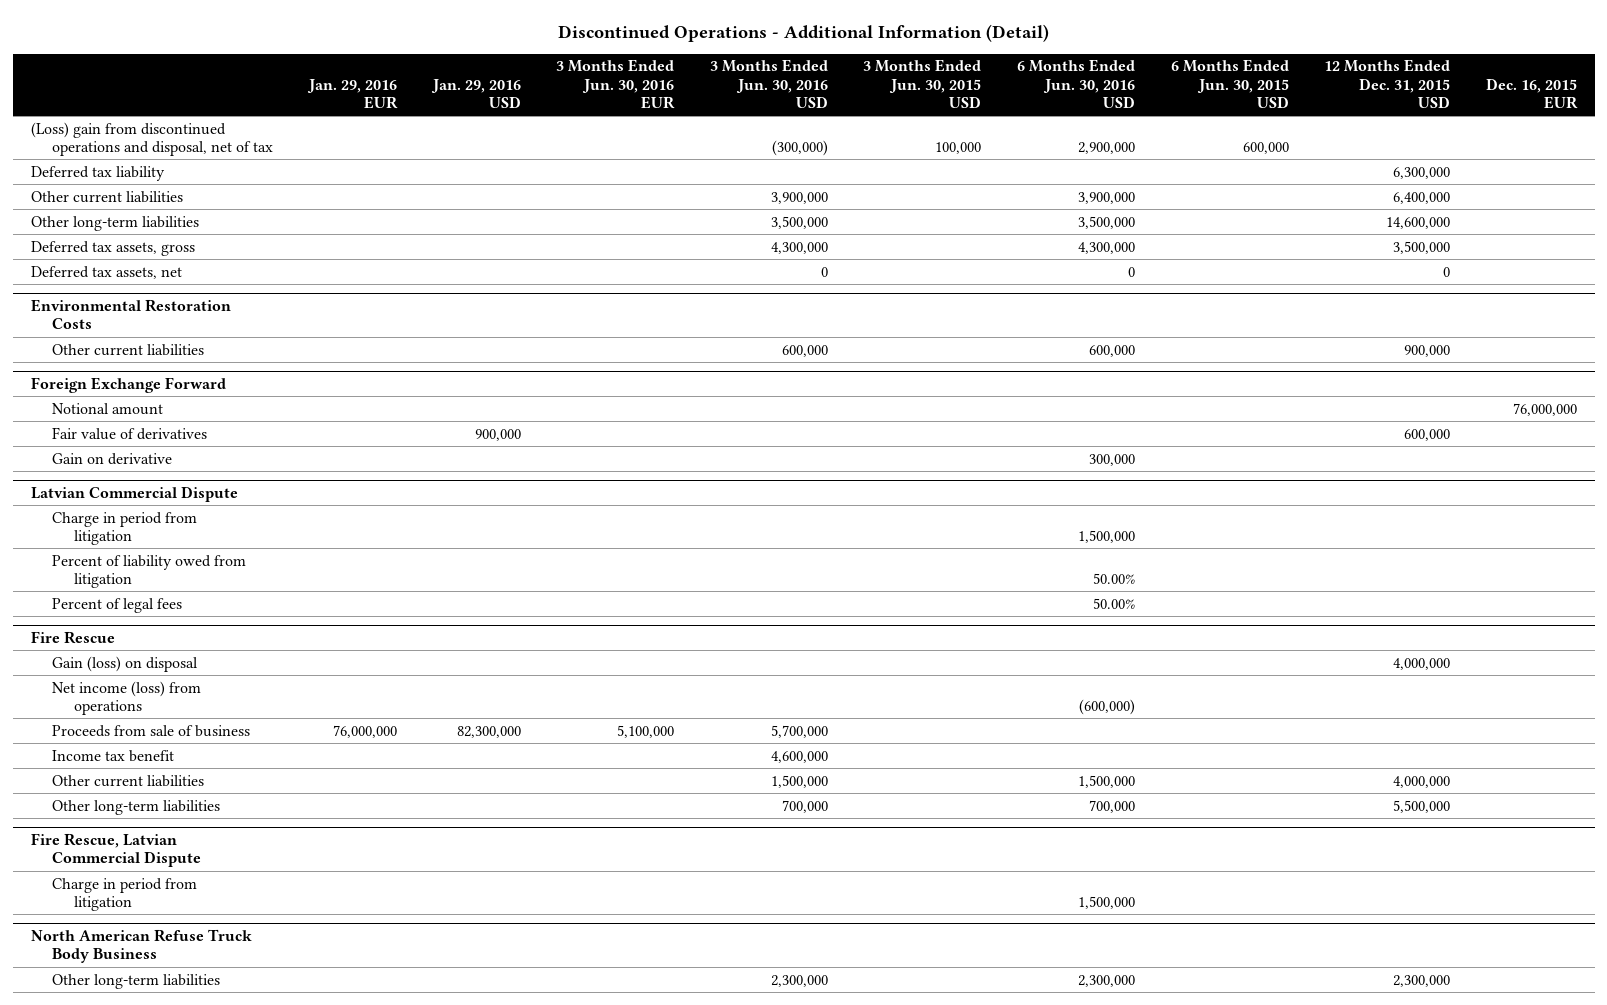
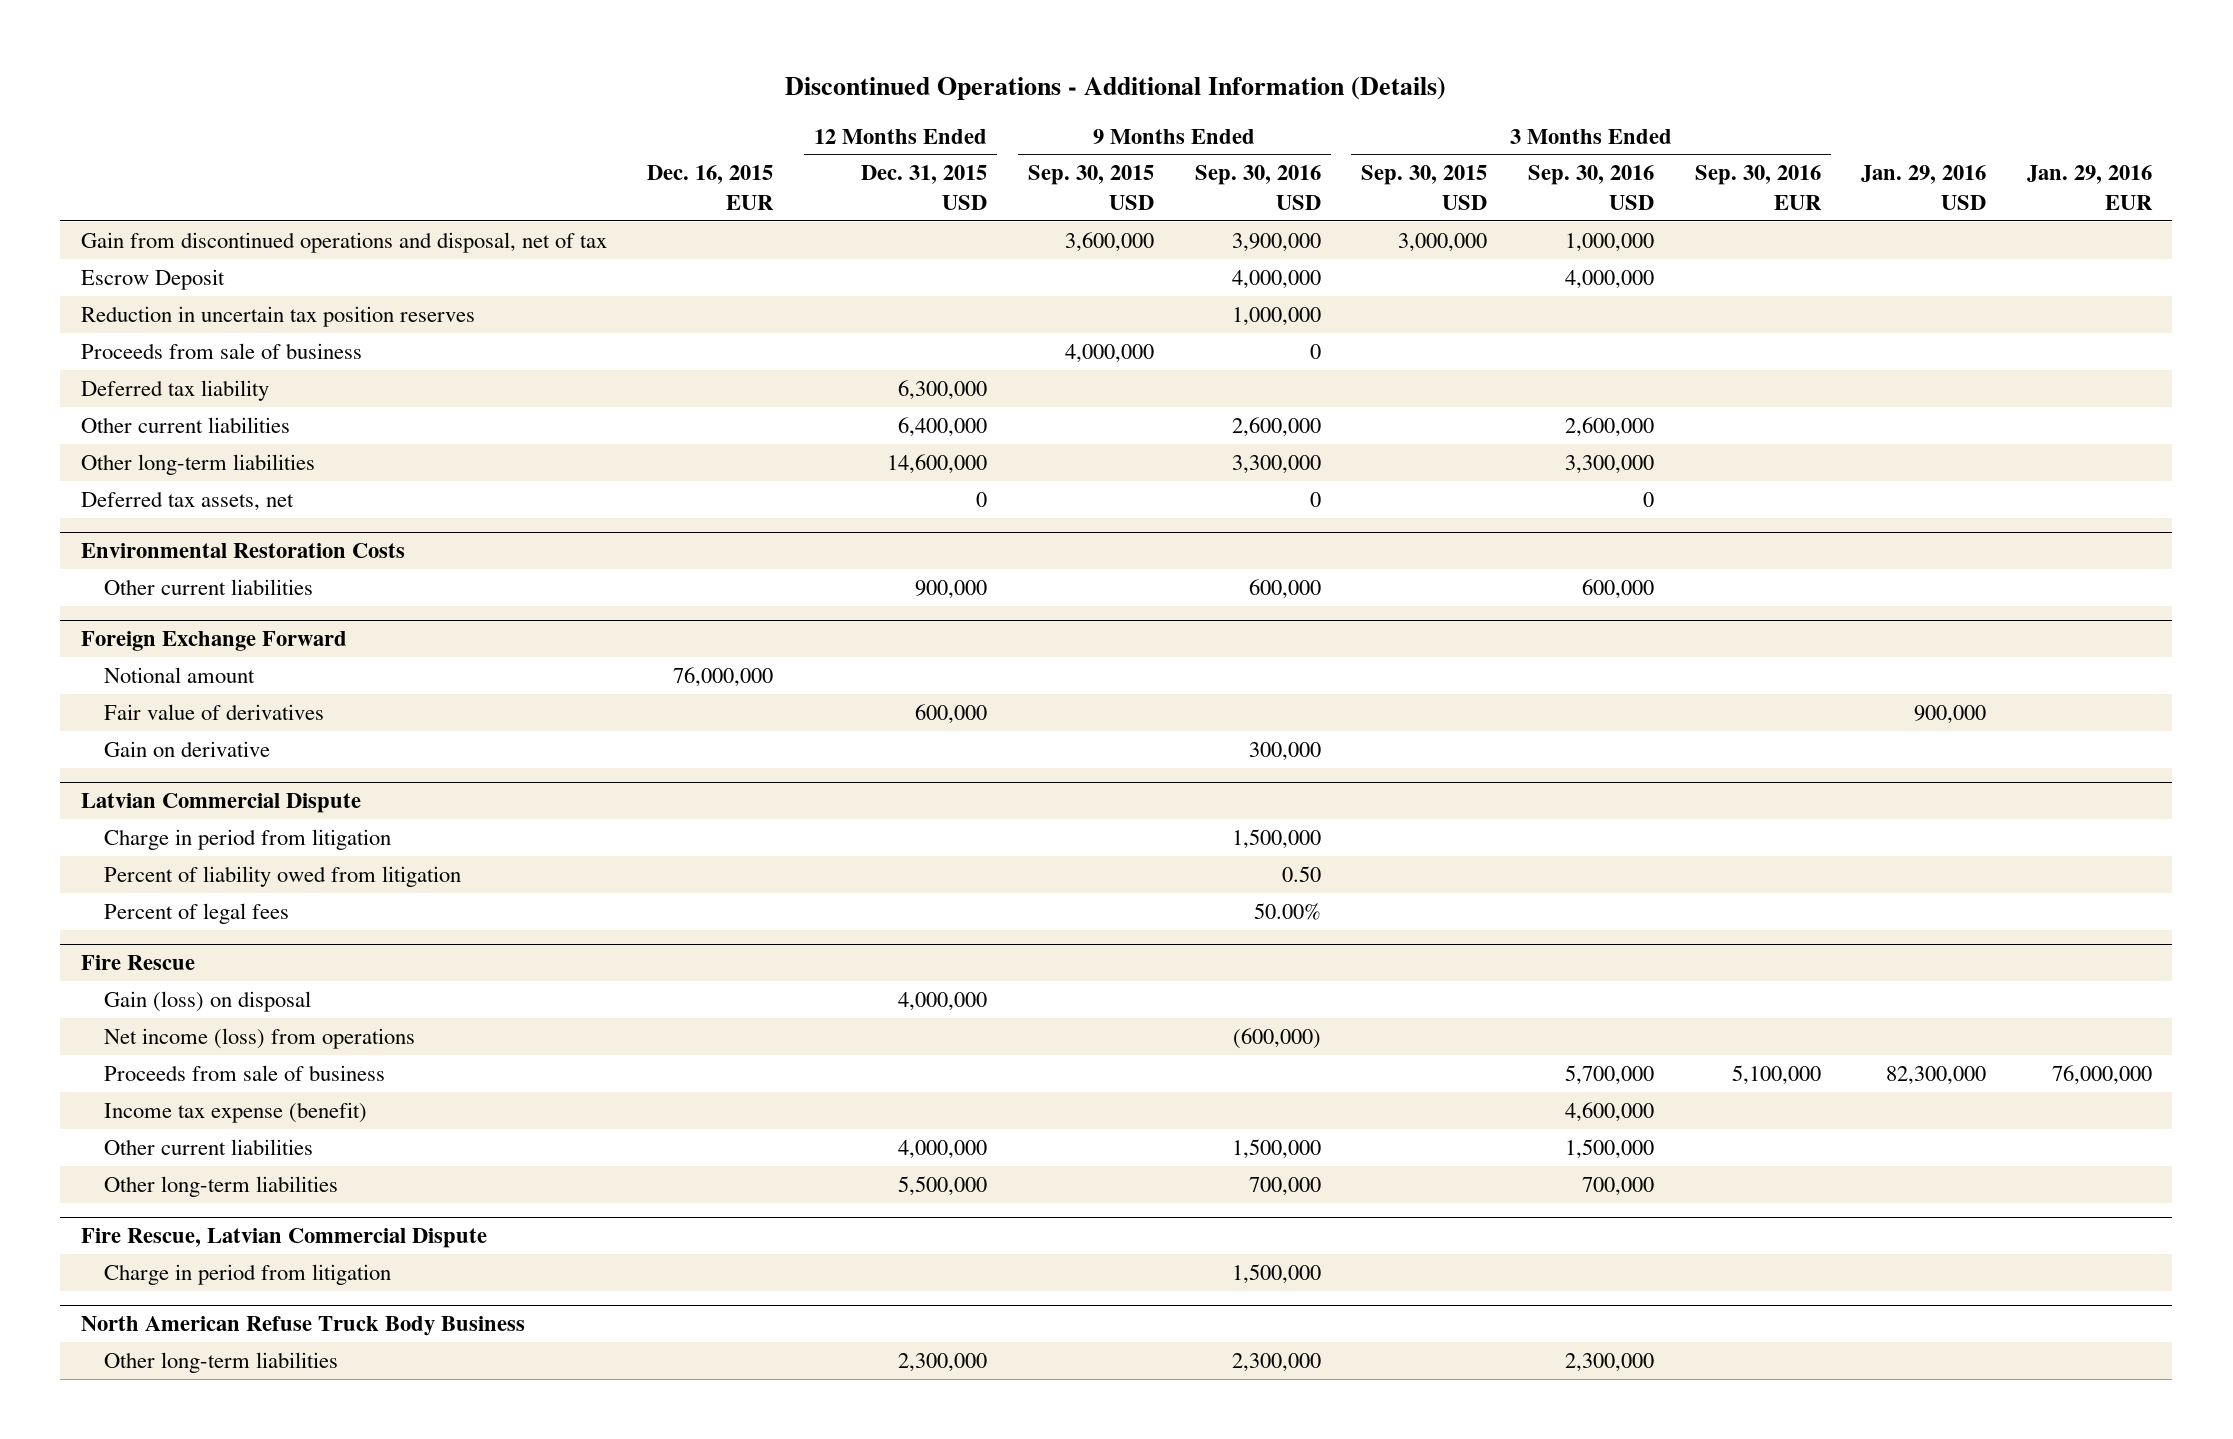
- Discontinued Operations - Additional Information (Detail)
+ Discontinued Operations - Additional Information (Details)
- | Jan. 29, 2016 EUR | Jan. 29, 2016 USD | 3 Months Ended Jun. 30, 2016 EUR | 3 Months Ended Jun. 30, 2016 USD | 3 Months Ended Jun. 30, 2015 USD | 6 Months Ended Jun. 30, 2016 USD | 6 Months Ended Jun. 30, 2015 USD | 12 Months Ended Dec. 31, 2015 USD | Dec. 16, 2015 EUR
+ | Dec. 16, 2015 EUR | 12 Months Ended Dec. 31, 2015 USD | 9 Months Ended Sep. 30, 2015 USD | 9 Months Ended Sep. 30, 2016 USD | 3 Months Ended Sep. 30, 2015 USD | 3 Months Ended Sep. 30, 2016 USD | 3 Months Ended Sep. 30, 2016 EUR | Jan. 29, 2016 USD | Jan. 29, 2016 EUR
- (Loss) gain from discontinued operations and disposal, net of tax | | | | (300,000) | 100,000 | 2,900,000 | 600,000 | |
+ Gain from discontinued operations and disposal, net of tax | | | 3,600,000 | 3,900,000 | 3,000,000 | 1,000,000 | | |
+ Escrow Deposit | | | | 4,000,000 | | 4,000,000 | | |
+ Reduction in uncertain tax position reserves | | | | 1,000,000 | | | | |
+ Proceeds from sale of business | | | 4,000,000 | 0 | | | | |
- Deferred tax assets, gross | | | | 4,300,000 | | 4,300,000 | | 3,500,000 |
@ Fire Rescue
- Income tax benefit | | | | 4,600,000 | | | | |
+ Income tax expense (benefit) | | | | | | 4,600,000 | | |

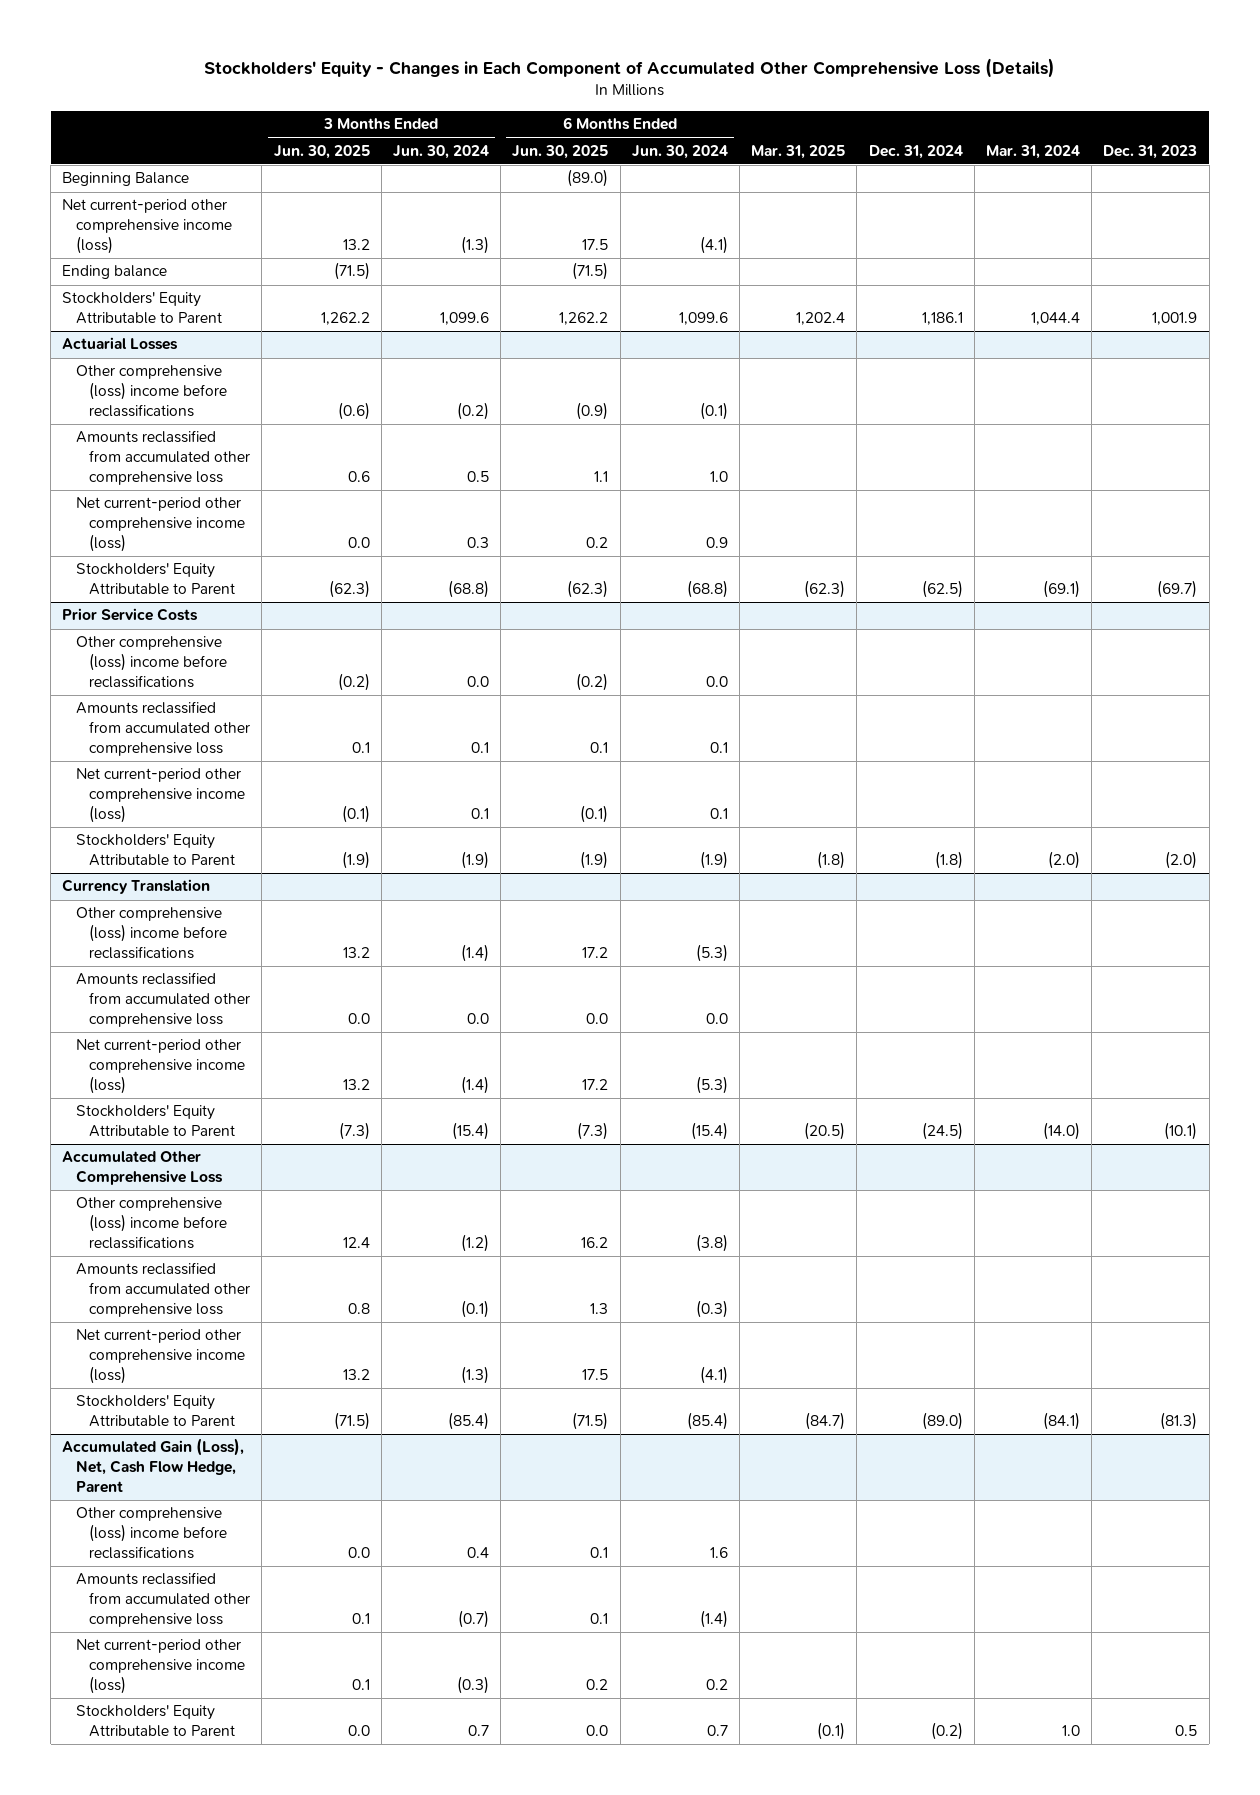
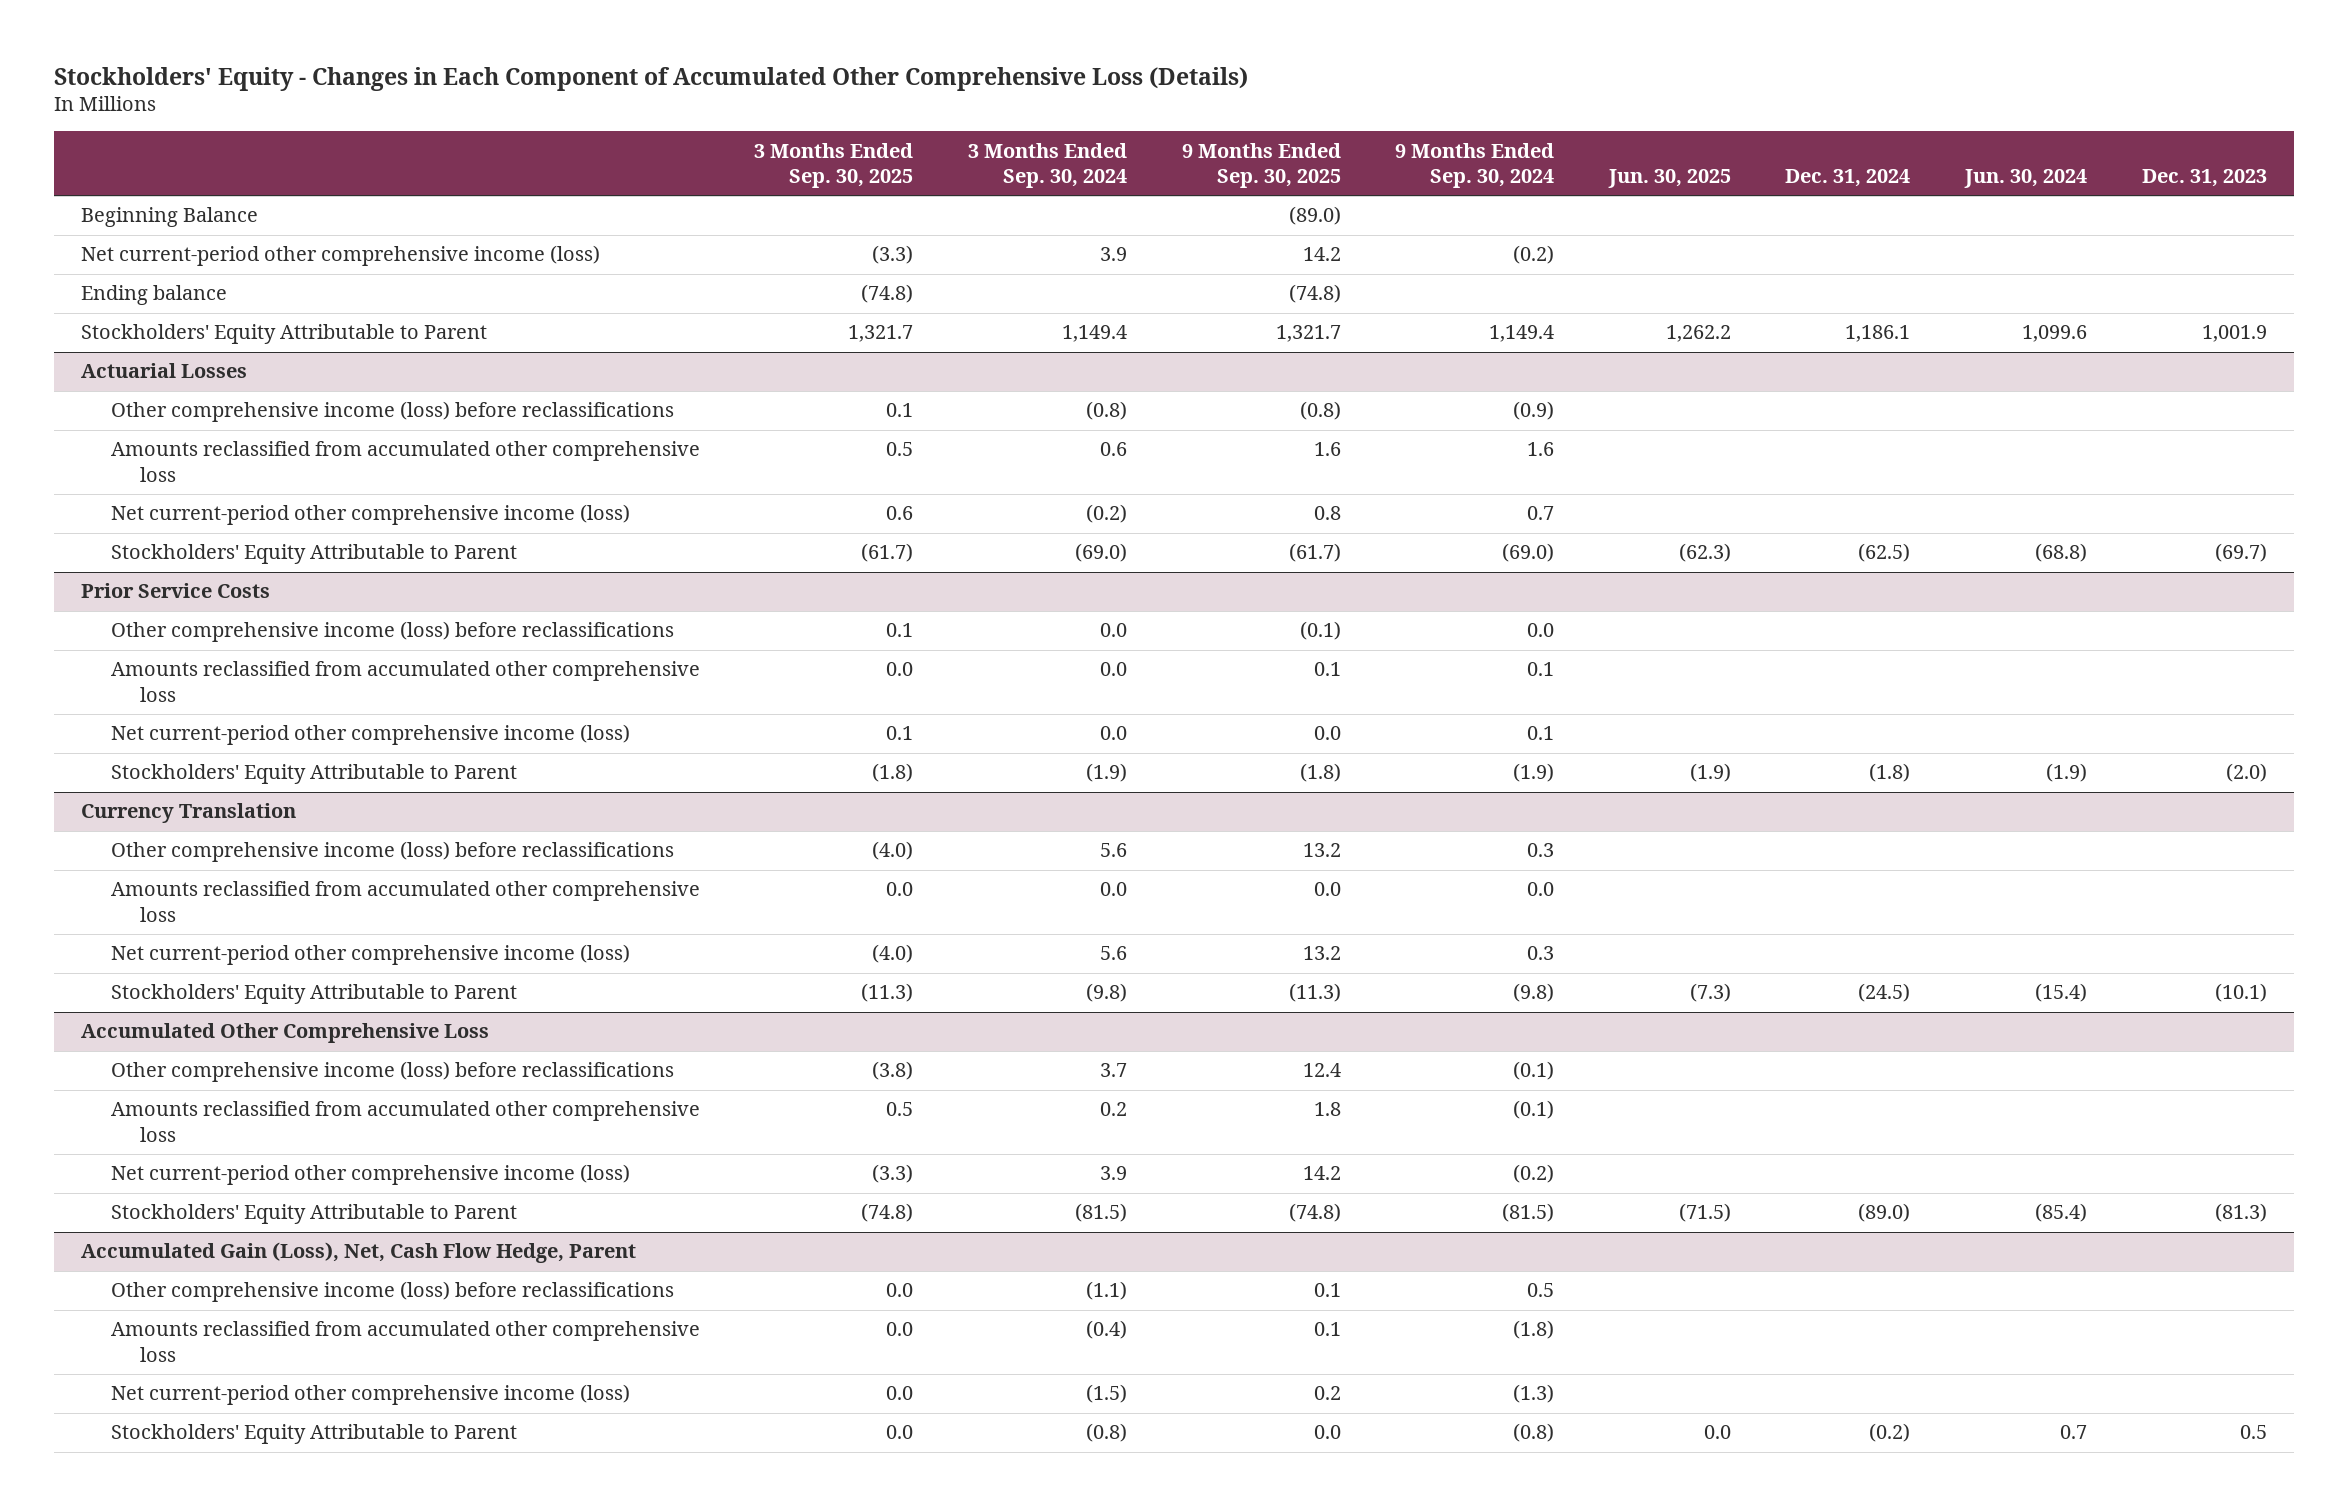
- | 3 Months Ended Jun. 30, 2025 | 3 Months Ended Jun. 30, 2024 | 6 Months Ended Jun. 30, 2025 | 6 Months Ended Jun. 30, 2024 | Mar. 31, 2025 | Dec. 31, 2024 | Mar. 31, 2024 | Dec. 31, 2023
+ | 3 Months Ended Sep. 30, 2025 | 3 Months Ended Sep. 30, 2024 | 9 Months Ended Sep. 30, 2025 | 9 Months Ended Sep. 30, 2024 | Jun. 30, 2025 | Dec. 31, 2024 | Jun. 30, 2024 | Dec. 31, 2023
@ Actuarial Losses
- Other comprehensive (loss) income before reclassifications | (0.6) | (0.2) | (0.9) | (0.1) | | | |
+ Other comprehensive income (loss) before reclassifications | 0.1 | (0.8) | (0.8) | (0.9) | | | |
@ Prior Service Costs
- Other comprehensive (loss) income before reclassifications | (0.2) | 0.0 | (0.2) | 0.0 | | | |
+ Other comprehensive income (loss) before reclassifications | 0.1 | 0.0 | (0.1) | 0.0 | | | |
@ Currency Translation
- Other comprehensive (loss) income before reclassifications | 13.2 | (1.4) | 17.2 | (5.3) | | | |
+ Other comprehensive income (loss) before reclassifications | (4.0) | 5.6 | 13.2 | 0.3 | | | |
@ Accumulated Other Comprehensive Loss
- Other comprehensive (loss) income before reclassifications | 12.4 | (1.2) | 16.2 | (3.8) | | | |
+ Other comprehensive income (loss) before reclassifications | (3.8) | 3.7 | 12.4 | (0.1) | | | |
@ Accumulated Gain (Loss), Net, Cash Flow Hedge, Parent
- Other comprehensive (loss) income before reclassifications | 0.0 | 0.4 | 0.1 | 1.6 | | | |
+ Other comprehensive income (loss) before reclassifications | 0.0 | (1.1) | 0.1 | 0.5 | | | |

